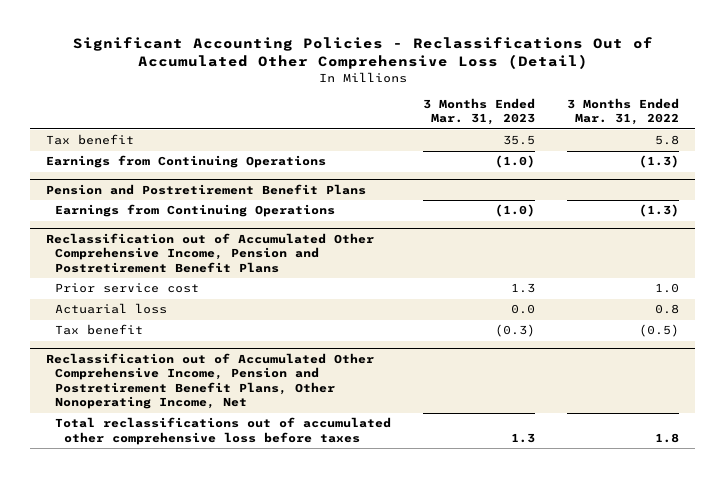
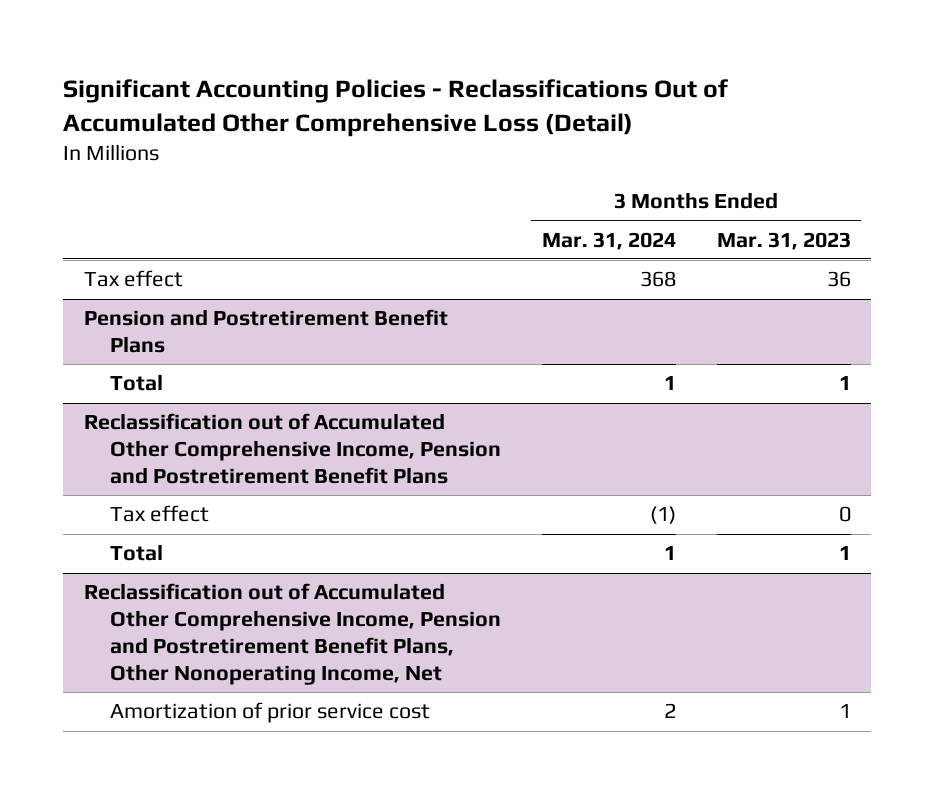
- | 3 Months Ended Mar. 31, 2023 | 3 Months Ended Mar. 31, 2022
+ | 3 Months Ended Mar. 31, 2024 | 3 Months Ended Mar. 31, 2023
- Tax benefit | 35.5 | 5.8
- Earnings from Continuing Operations | (1.0) | (1.3)
+ Tax effect | 368 | 36
@ Pension and Postretirement Benefit Plans
- Earnings from Continuing Operations | (1.0) | (1.3)
+ Total | 1 | 1
@ Reclassification out of Accumulated Other Comprehensive Income, Pension and Postretirement Benefit Plans
- Prior service cost | 1.3 | 1.0
- Actuarial loss | 0.0 | 0.8
- Tax benefit | (0.3) | (0.5)
+ Tax effect | (1) | 0
+ Total | 1 | 1
@ Reclassification out of Accumulated Other Comprehensive Income, Pension and Postretirement Benefit Plans, Other Nonoperating Income, Net
- Total reclassifications out of accumulated other comprehensive loss before taxes | 1.3 | 1.8
+ Amortization of prior service cost | 2 | 1

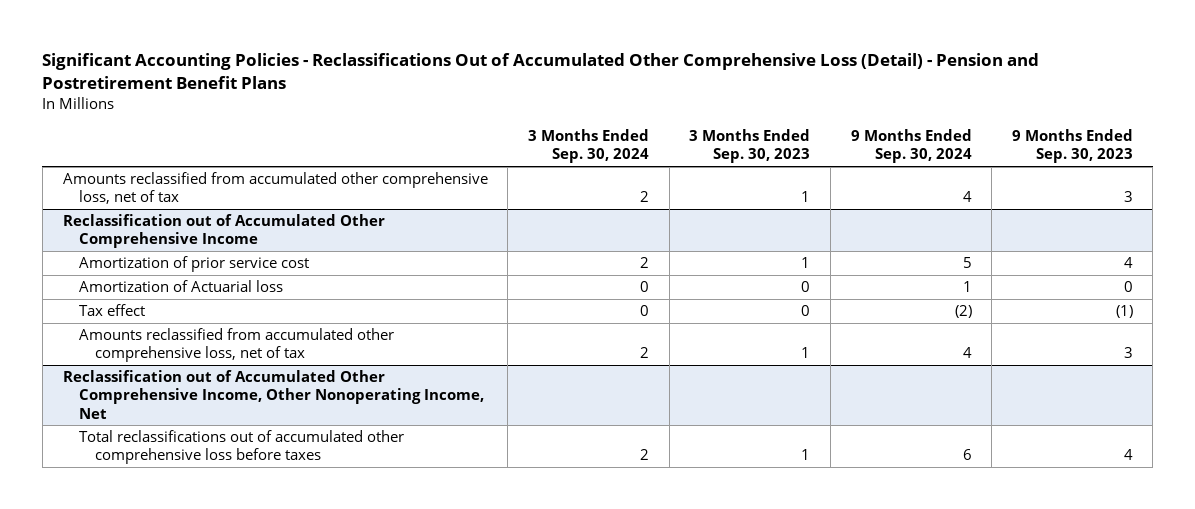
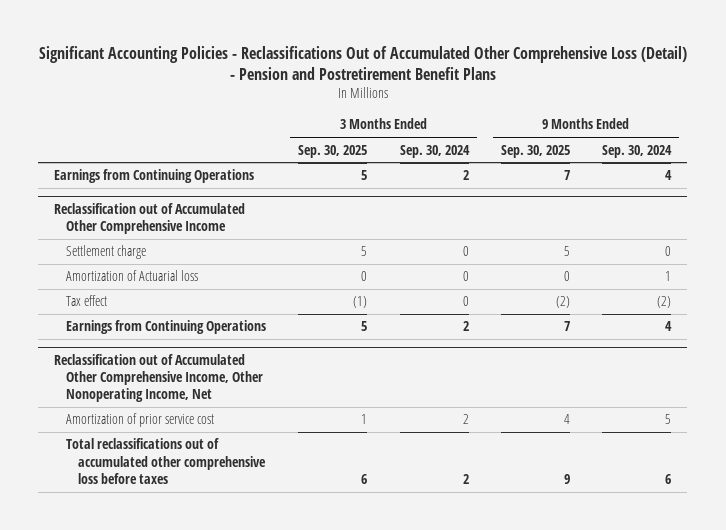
- | 3 Months Ended Sep. 30, 2024 | 3 Months Ended Sep. 30, 2023 | 9 Months Ended Sep. 30, 2024 | 9 Months Ended Sep. 30, 2023
+ | 3 Months Ended Sep. 30, 2025 | 3 Months Ended Sep. 30, 2024 | 9 Months Ended Sep. 30, 2025 | 9 Months Ended Sep. 30, 2024
- Amounts reclassified from accumulated other comprehensive loss, net of tax | 2 | 1 | 4 | 3
+ Earnings from Continuing Operations | 5 | 2 | 7 | 4
@ Reclassification out of Accumulated Other Comprehensive Income
- Amortization of prior service cost | 2 | 1 | 5 | 4
+ Settlement charge | 5 | 0 | 5 | 0
- Amounts reclassified from accumulated other comprehensive loss, net of tax | 2 | 1 | 4 | 3
+ Earnings from Continuing Operations | 5 | 2 | 7 | 4
@ Reclassification out of Accumulated Other Comprehensive Income, Other Nonoperating Income, Net
+ Amortization of prior service cost | 1 | 2 | 4 | 5

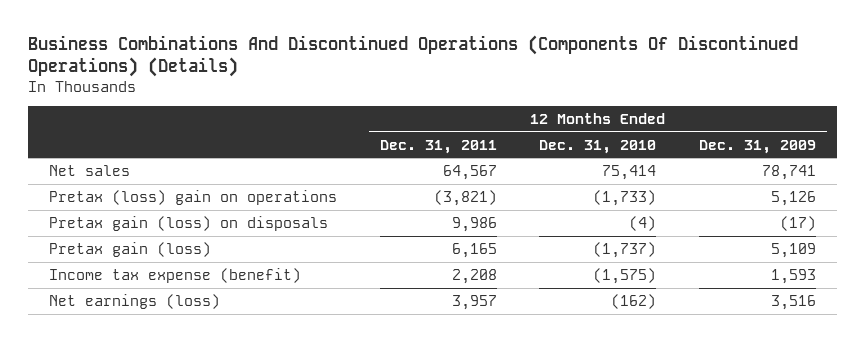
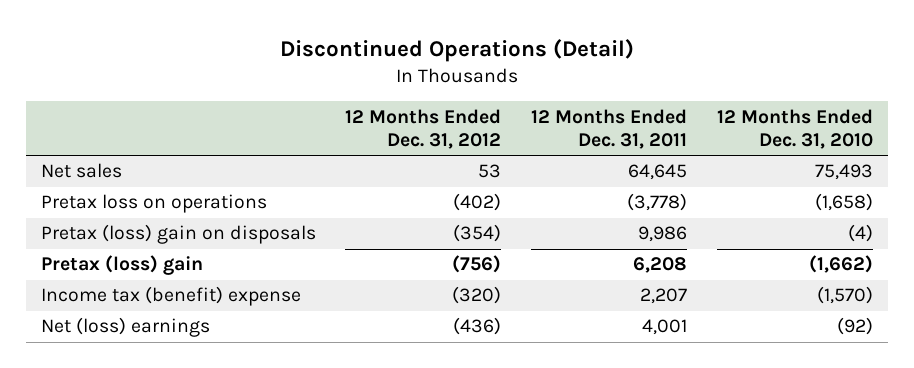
- Business Combinations And Discontinued Operations (Components Of Discontinued Operations) (Details)
+ Discontinued Operations (Detail)
- | 12 Months Ended Dec. 31, 2011 | 12 Months Ended Dec. 31, 2010 | 12 Months Ended Dec. 31, 2009
+ | 12 Months Ended Dec. 31, 2012 | 12 Months Ended Dec. 31, 2011 | 12 Months Ended Dec. 31, 2010
- Net sales | 64,567 | 75,414 | 78,741
- Pretax (loss) gain on operations | (3,821) | (1,733) | 5,126
- Pretax gain (loss) on disposals | 9,986 | (4) | (17)
- Pretax gain (loss) | 6,165 | (1,737) | 5,109
- Income tax expense (benefit) | 2,208 | (1,575) | 1,593
- Net earnings (loss) | 3,957 | (162) | 3,516
+ Net sales | 53 | 64,645 | 75,493
+ Pretax loss on operations | (402) | (3,778) | (1,658)
+ Pretax (loss) gain on disposals | (354) | 9,986 | (4)
+ Pretax (loss) gain | (756) | 6,208 | (1,662)
+ Income tax (benefit) expense | (320) | 2,207 | (1,570)
+ Net (loss) earnings | (436) | 4,001 | (92)

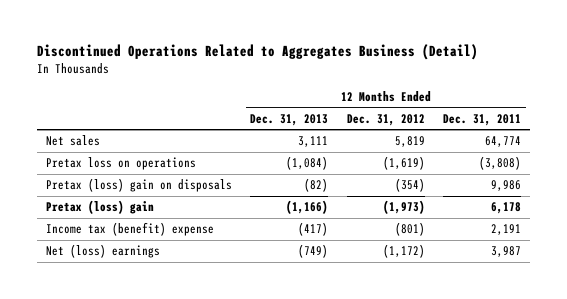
- Discontinued Operations (Detail)
+ Discontinued Operations Related to Aggregates Business (Detail)
- | 12 Months Ended Dec. 31, 2012 | 12 Months Ended Dec. 31, 2011 | 12 Months Ended Dec. 31, 2010
+ | 12 Months Ended Dec. 31, 2013 | 12 Months Ended Dec. 31, 2012 | 12 Months Ended Dec. 31, 2011
- Net sales | 53 | 64,645 | 75,493
- Pretax loss on operations | (402) | (3,778) | (1,658)
+ Net sales | 3,111 | 5,819 | 64,774
+ Pretax loss on operations | (1,084) | (1,619) | (3,808)
- Pretax (loss) gain | (756) | 6,208 | (1,662)
- Income tax (benefit) expense | (320) | 2,207 | (1,570)
- Net (loss) earnings | (436) | 4,001 | (92)
+ Pretax (loss) gain | (1,166) | (1,973) | 6,178
+ Income tax (benefit) expense | (417) | (801) | 2,191
+ Net (loss) earnings | (749) | (1,172) | 3,987

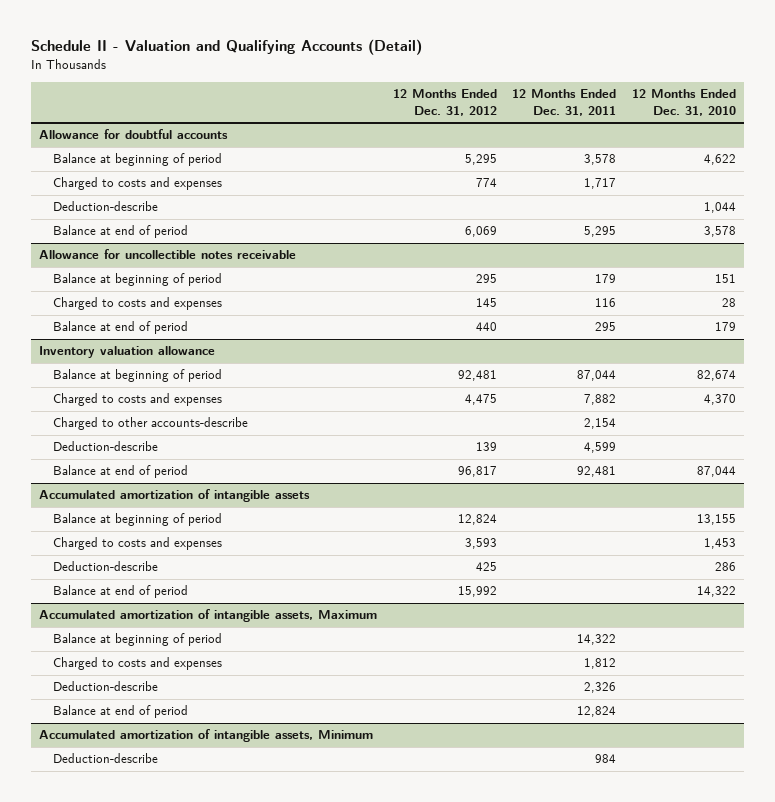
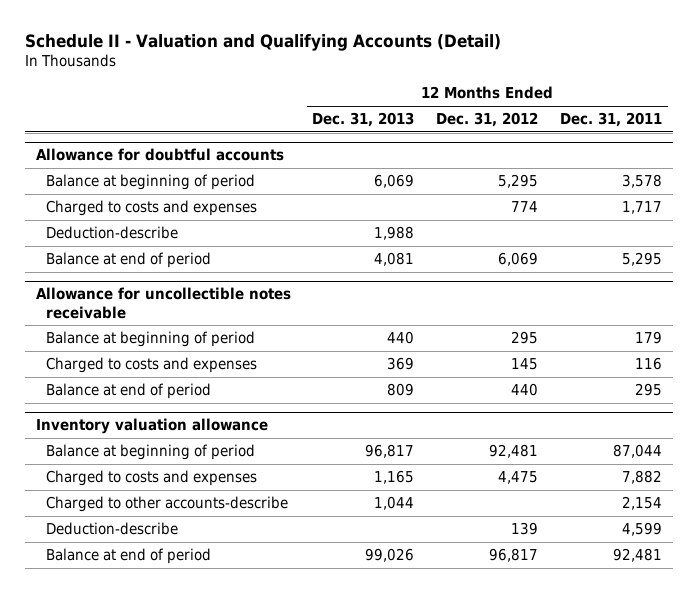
- | 12 Months Ended Dec. 31, 2012 | 12 Months Ended Dec. 31, 2011 | 12 Months Ended Dec. 31, 2010
+ | 12 Months Ended Dec. 31, 2013 | 12 Months Ended Dec. 31, 2012 | 12 Months Ended Dec. 31, 2011
- Accumulated amortization of intangible assets
- Balance at beginning of period | 12,824 | | 13,155
- Charged to costs and expenses | 3,593 | | 1,453
- Deduction-describe | 425 | | 286
- Balance at end of period | 15,992 | | 14,322
- Accumulated amortization of intangible assets, Maximum
- Balance at beginning of period | | 14,322 |
- Charged to costs and expenses | | 1,812 |
- Deduction-describe | | 2,326 |
- Balance at end of period | | 12,824 |
- Accumulated amortization of intangible assets, Minimum
- Deduction-describe | | 984 |

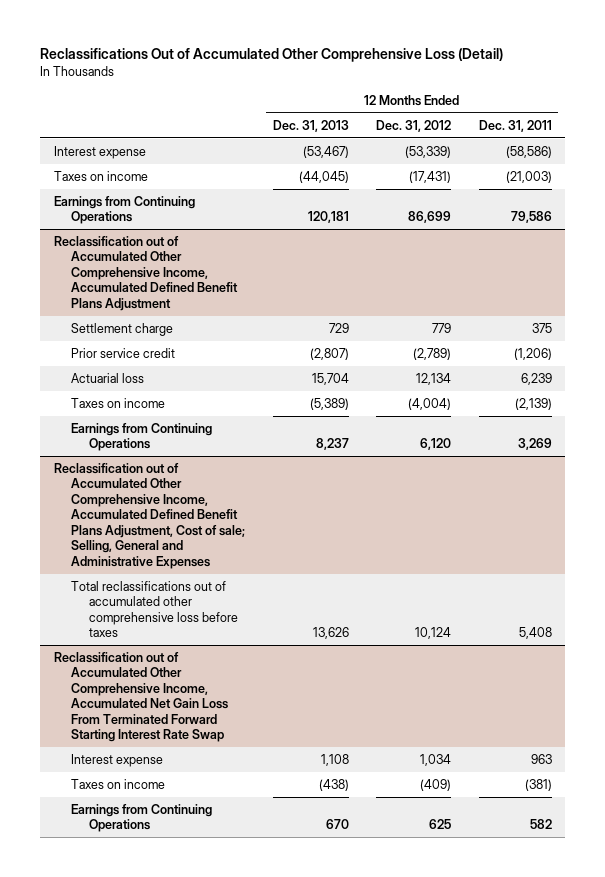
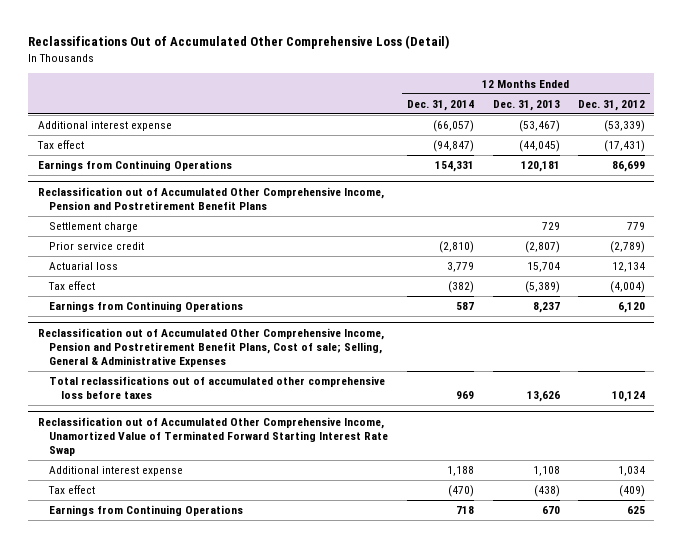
- | 12 Months Ended Dec. 31, 2013 | 12 Months Ended Dec. 31, 2012 | 12 Months Ended Dec. 31, 2011
+ | 12 Months Ended Dec. 31, 2014 | 12 Months Ended Dec. 31, 2013 | 12 Months Ended Dec. 31, 2012
- Interest expense | (53,467) | (53,339) | (58,586)
- Taxes on income | (44,045) | (17,431) | (21,003)
+ Additional interest expense | (66,057) | (53,467) | (53,339)
+ Tax effect | (94,847) | (44,045) | (17,431)
- Reclassification out of Accumulated Other Comprehensive Income, Accumulated Defined Benefit Plans Adjustment
+ Reclassification out of Accumulated Other Comprehensive Income, Pension and Postretirement Benefit Plans
- Taxes on income | (5,389) | (4,004) | (2,139)
+ Tax effect | (382) | (5,389) | (4,004)
- Reclassification out of Accumulated Other Comprehensive Income, Accumulated Defined Benefit Plans Adjustment, Cost of sale; Selling, General and Administrative Expenses
+ Reclassification out of Accumulated Other Comprehensive Income, Pension and Postretirement Benefit Plans, Cost of sale; Selling, General & Administrative Expenses
- Reclassification out of Accumulated Other Comprehensive Income, Accumulated Net Gain Loss From Terminated Forward Starting Interest Rate Swap
- Interest expense | 1,108 | 1,034 | 963
- Taxes on income | (438) | (409) | (381)
+ Reclassification out of Accumulated Other Comprehensive Income, Unamortized Value of Terminated Forward Starting Interest Rate Swap
+ Additional interest expense | 1,188 | 1,108 | 1,034
+ Tax effect | (470) | (438) | (409)

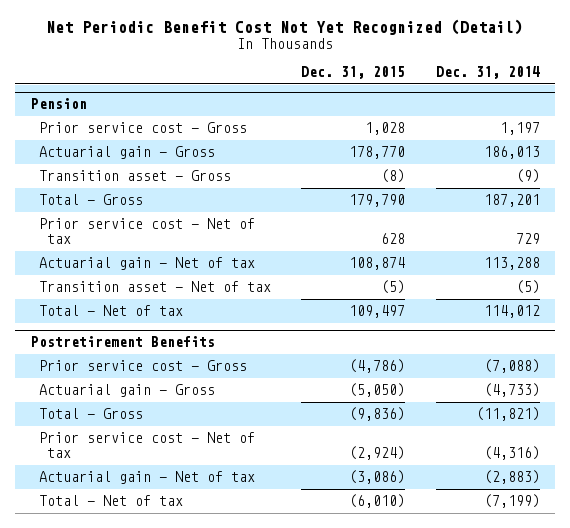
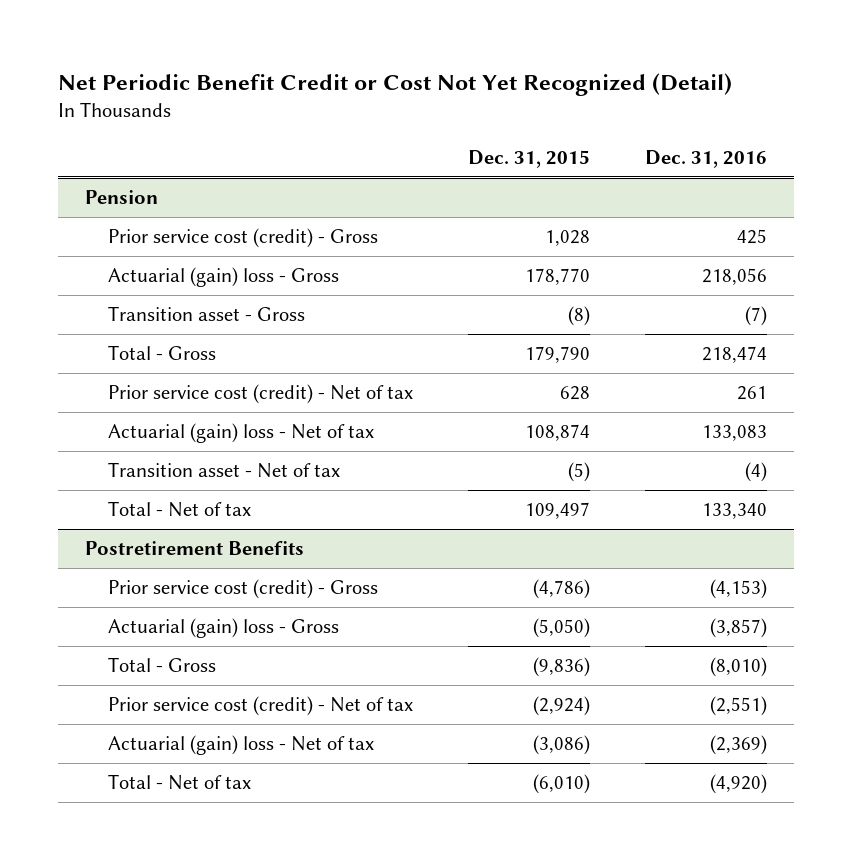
- Net Periodic Benefit Cost Not Yet Recognized (Detail)
+ Net Periodic Benefit Credit or Cost Not Yet Recognized (Detail)
- | Dec. 31, 2015 | Dec. 31, 2014
+ | Dec. 31, 2015 | Dec. 31, 2016
@ Pension
- Prior service cost - Gross | 1,028 | 1,197
- Actuarial gain - Gross | 178,770 | 186,013
+ Prior service cost (credit) - Gross | 1,028 | 425
+ Actuarial (gain) loss - Gross | 178,770 | 218,056
- Prior service cost - Net of tax | 628 | 729
- Actuarial gain - Net of tax | 108,874 | 113,288
+ Prior service cost (credit) - Net of tax | 628 | 261
+ Actuarial (gain) loss - Net of tax | 108,874 | 133,083
@ Postretirement Benefits
- Prior service cost - Gross | (4,786) | (7,088)
- Actuarial gain - Gross | (5,050) | (4,733)
+ Prior service cost (credit) - Gross | (4,786) | (4,153)
+ Actuarial (gain) loss - Gross | (5,050) | (3,857)
- Prior service cost - Net of tax | (2,924) | (4,316)
- Actuarial gain - Net of tax | (3,086) | (2,883)
+ Prior service cost (credit) - Net of tax | (2,924) | (2,551)
+ Actuarial (gain) loss - Net of tax | (3,086) | (2,369)

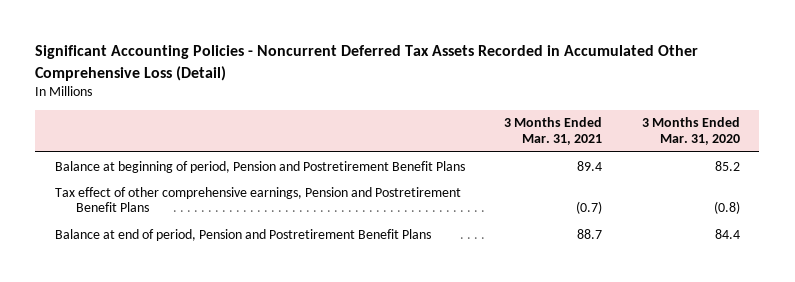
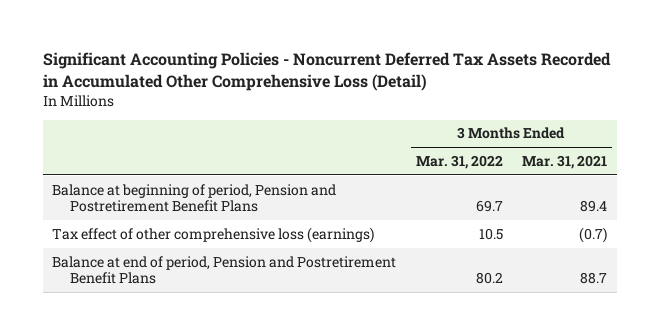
- | 3 Months Ended Mar. 31, 2021 | 3 Months Ended Mar. 31, 2020
+ | 3 Months Ended Mar. 31, 2022 | 3 Months Ended Mar. 31, 2021
- Tax effect of other comprehensive earnings, Pension and Postretirement Benefit Plans | (0.7) | (0.8)
+ Tax effect of other comprehensive loss (earnings) | 10.5 | (0.7)

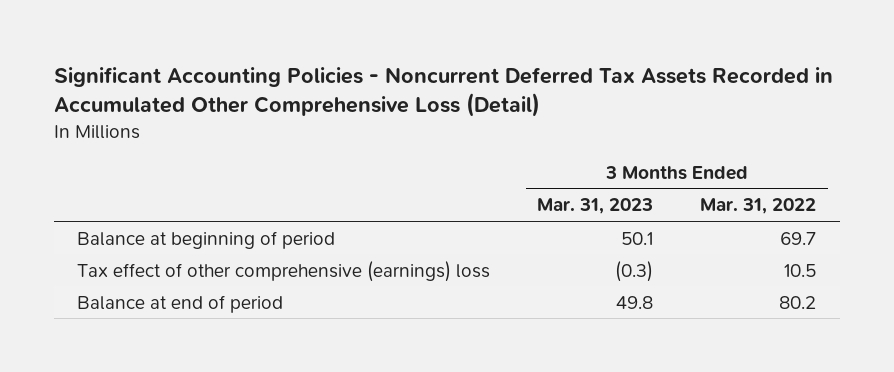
- | 3 Months Ended Mar. 31, 2022 | 3 Months Ended Mar. 31, 2021
+ | 3 Months Ended Mar. 31, 2023 | 3 Months Ended Mar. 31, 2022
- Balance at beginning of period, Pension and Postretirement Benefit Plans | 69.7 | 89.4
- Tax effect of other comprehensive loss (earnings) | 10.5 | (0.7)
- Balance at end of period, Pension and Postretirement Benefit Plans | 80.2 | 88.7
+ Balance at beginning of period | 50.1 | 69.7
+ Tax effect of other comprehensive (earnings) loss | (0.3) | 10.5
+ Balance at end of period | 49.8 | 80.2

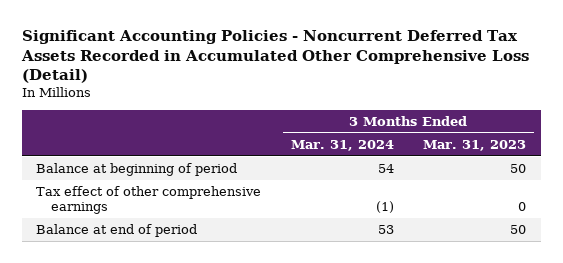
- | 3 Months Ended Mar. 31, 2023 | 3 Months Ended Mar. 31, 2022
+ | 3 Months Ended Mar. 31, 2024 | 3 Months Ended Mar. 31, 2023
- Balance at beginning of period | 50.1 | 69.7
- Tax effect of other comprehensive (earnings) loss | (0.3) | 10.5
- Balance at end of period | 49.8 | 80.2
+ Balance at beginning of period | 54 | 50
+ Tax effect of other comprehensive earnings | (1) | 0
+ Balance at end of period | 53 | 50

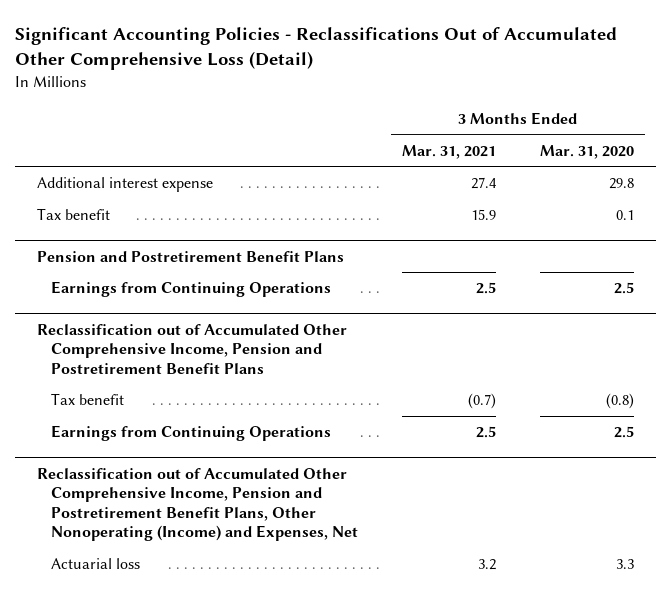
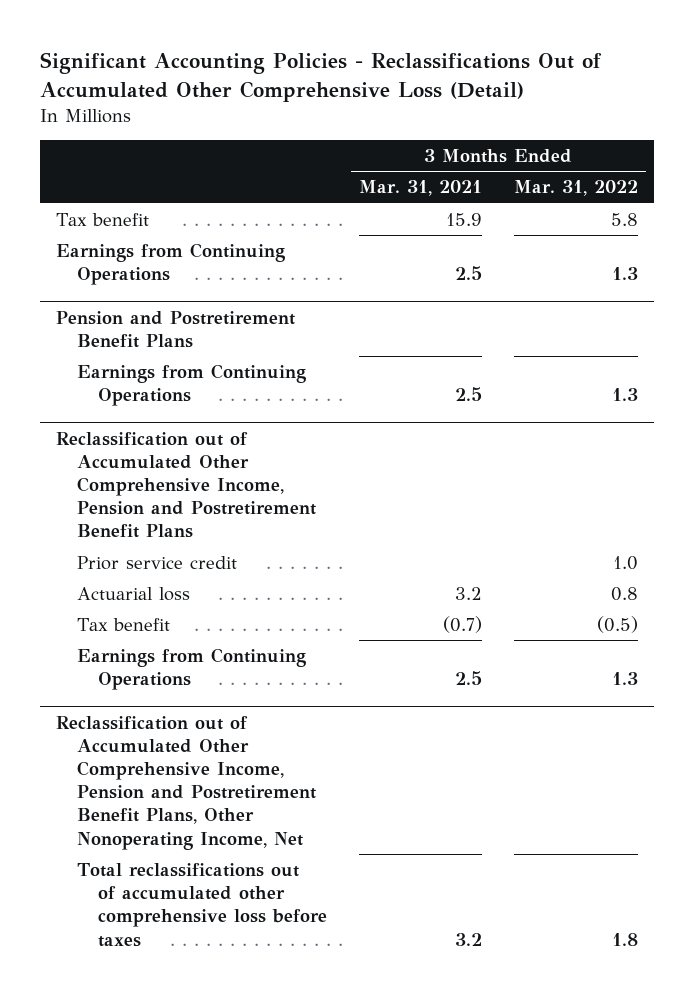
- | 3 Months Ended Mar. 31, 2021 | 3 Months Ended Mar. 31, 2020
+ | 3 Months Ended Mar. 31, 2021 | 3 Months Ended Mar. 31, 2022
- Additional interest expense | 27.4 | 29.8
+ Earnings from Continuing Operations | 2.5 | 1.3
@ Reclassification out of Accumulated Other Comprehensive Income, Pension and Postretirement Benefit Plans
+ Prior service credit | | 1.0
+ Actuarial loss | 3.2 | 0.8
- Reclassification out of Accumulated Other Comprehensive Income, Pension and Postretirement Benefit Plans, Other Nonoperating (Income) and Expenses, Net
- Actuarial loss | 3.2 | 3.3
+ Reclassification out of Accumulated Other Comprehensive Income, Pension and Postretirement Benefit Plans, Other Nonoperating Income, Net
+ Total reclassifications out of accumulated other comprehensive loss before taxes | 3.2 | 1.8

